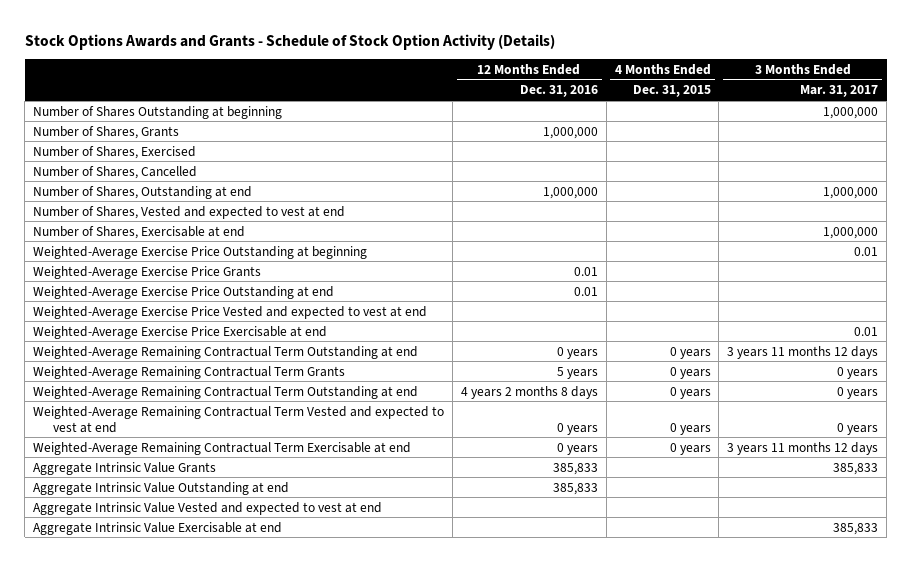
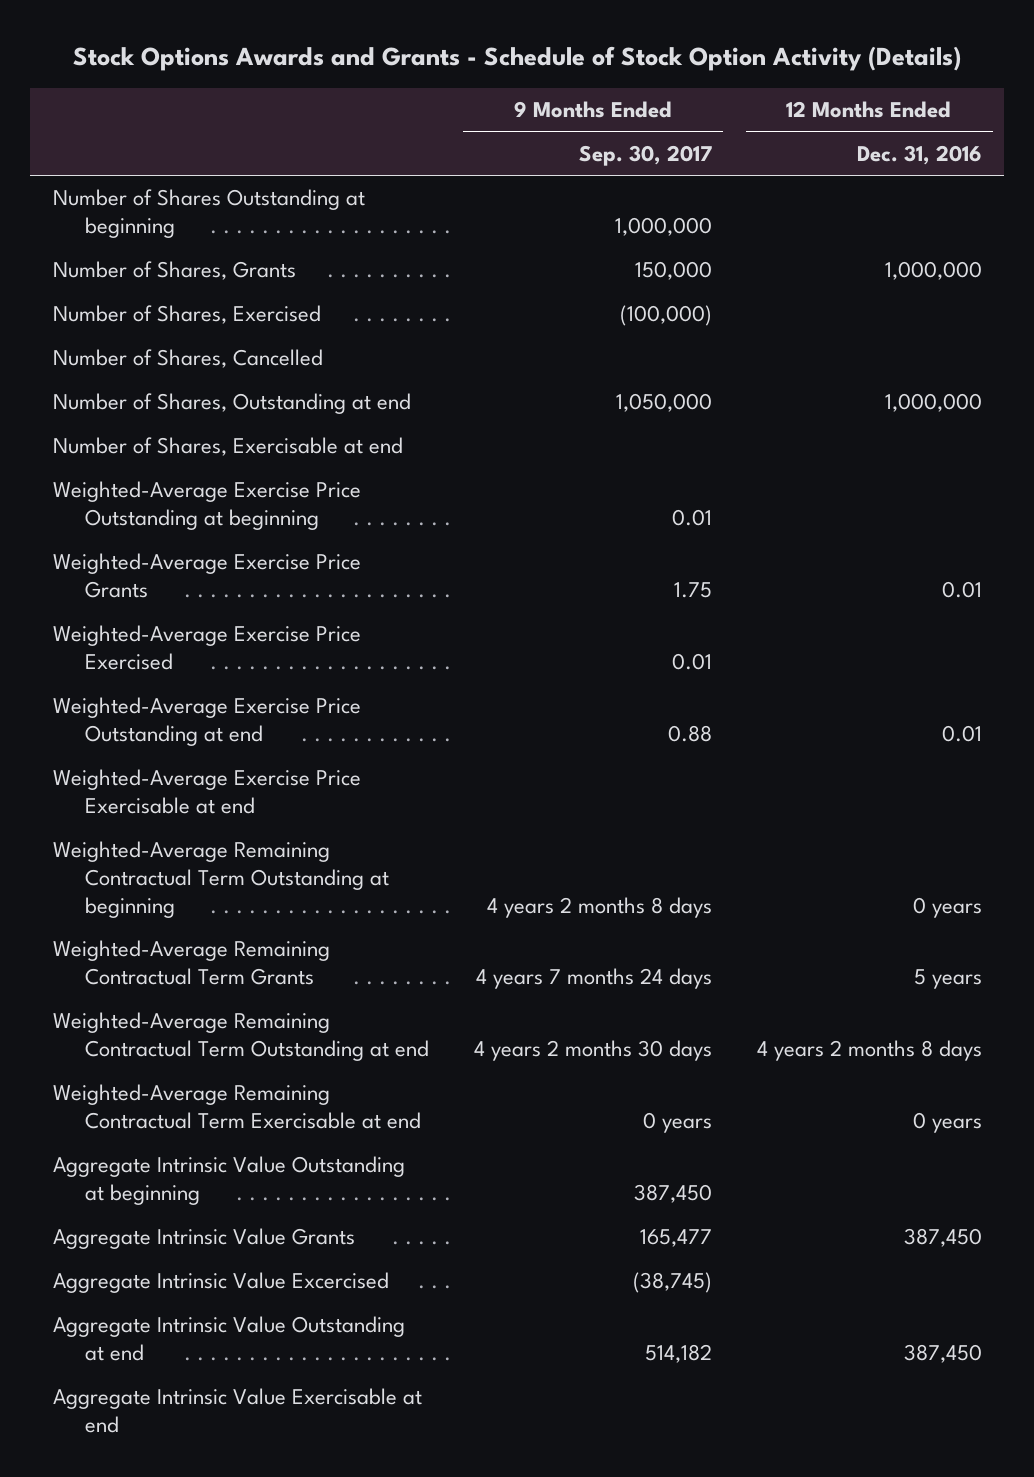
- | 12 Months Ended Dec. 31, 2016 | 4 Months Ended Dec. 31, 2015 | 3 Months Ended Mar. 31, 2017
+ | 9 Months Ended Sep. 30, 2017 | 12 Months Ended Dec. 31, 2016
- Number of Shares, Vested and expected to vest at end
+ Weighted-Average Exercise Price Exercised | 0.01 |
- Weighted-Average Exercise Price Vested and expected to vest at end
- Weighted-Average Remaining Contractual Term Outstanding at end | 0 years | 0 years | 3 years 11 months 12 days
+ Weighted-Average Remaining Contractual Term Outstanding at beginning | 4 years 2 months 8 days | 0 years
- Weighted-Average Remaining Contractual Term Vested and expected to vest at end | 0 years | 0 years | 0 years
- Aggregate Intrinsic Value Grants | 385,833 | | 385,833
- Aggregate Intrinsic Value Outstanding at end | 385,833 | |
- Aggregate Intrinsic Value Vested and expected to vest at end
+ Aggregate Intrinsic Value Outstanding at beginning | 387,450 |
+ Aggregate Intrinsic Value Grants | 165,477 | 387,450
+ Aggregate Intrinsic Value Excercised | (38,745) |
+ Aggregate Intrinsic Value Outstanding at end | 514,182 | 387,450

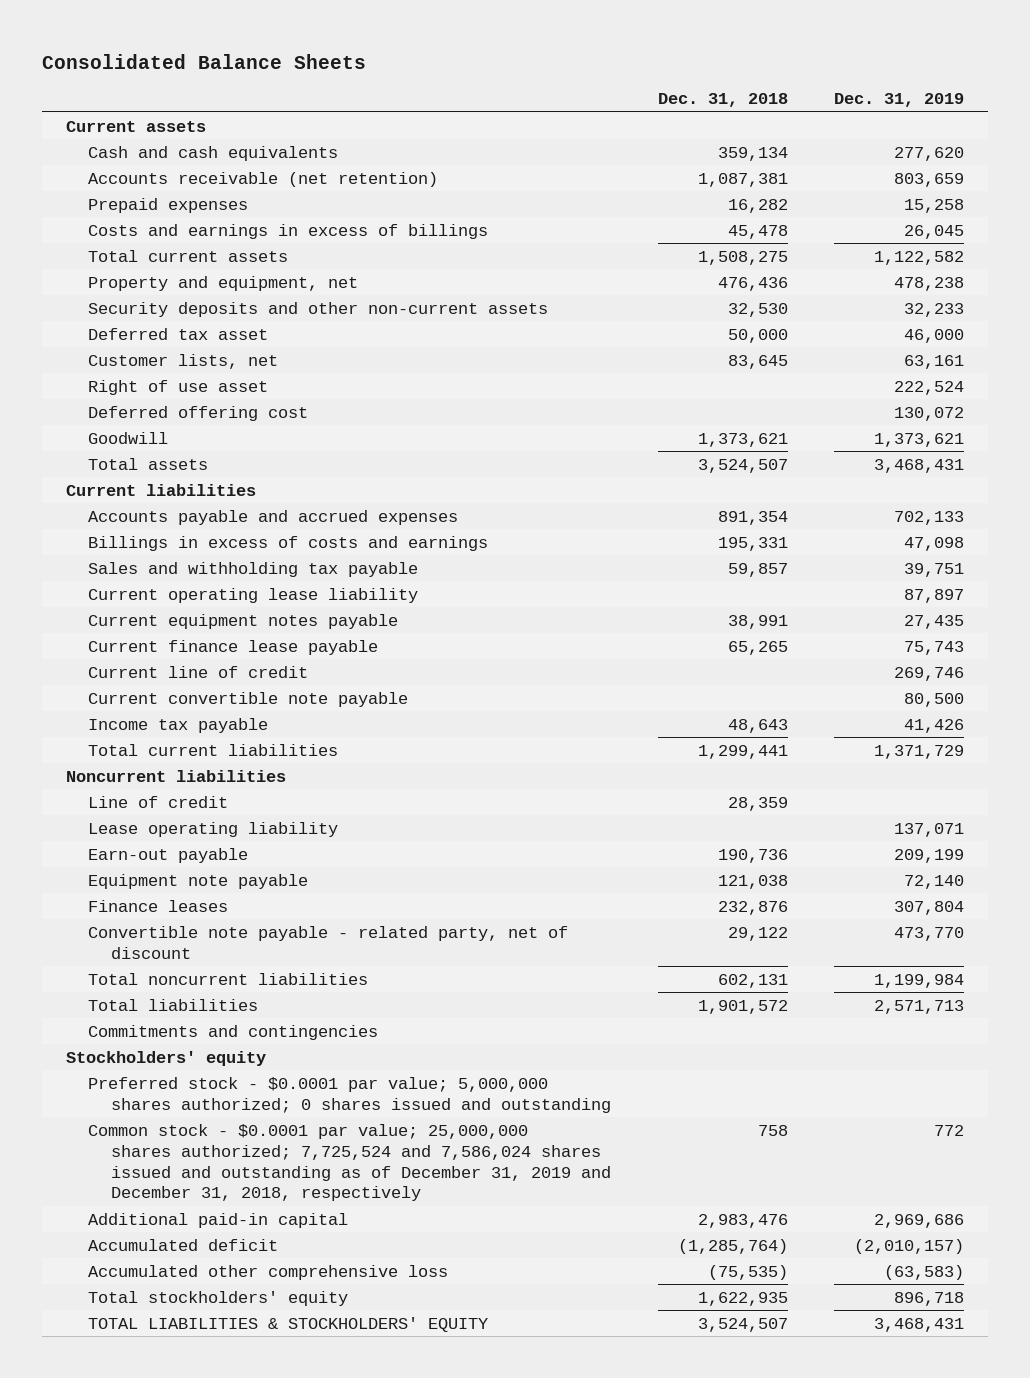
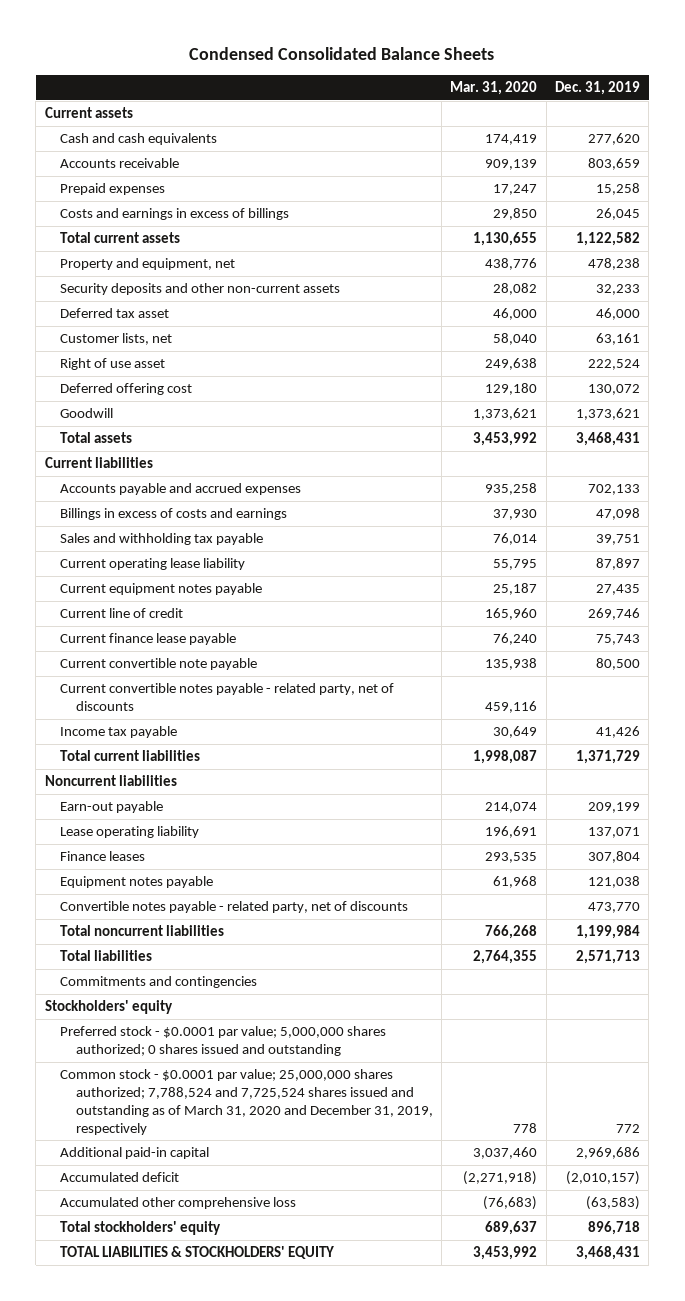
- Consolidated Balance Sheets
+ Condensed Consolidated Balance Sheets
- | Dec. 31, 2018 | Dec. 31, 2019
+ | Mar. 31, 2020 | Dec. 31, 2019
- Accounts receivable (net retention) | 1,087,381 | 803,659
+ Accounts receivable | 909,139 | 803,659
moved down: Current finance lease payable | 76,240 | 75,743
+ Current convertible notes payable - related party, net of discounts | 459,116 |
- Line of credit | 28,359 |
- Equipment note payable | 121,038 | 72,140
moved down: Lease operating liability | 196,691 | 137,071
- Convertible note payable - related party, net of discount | 29,122 | 473,770
+ Equipment notes payable | 61,968 | 121,038
+ Convertible notes payable - related party, net of discounts | | 473,770
- Common stock - $0.0001 par value; 25,000,000 shares authorized; 7,725,524 and 7,586,024 shares issued and outstanding as of December 31, 2019 and December 31, 2018, respectively | 758 | 772
+ Common stock - $0.0001 par value; 25,000,000 shares authorized; 7,788,524 and 7,725,524 shares issued and outstanding as of March 31, 2020 and December 31, 2019, respectively | 778 | 772

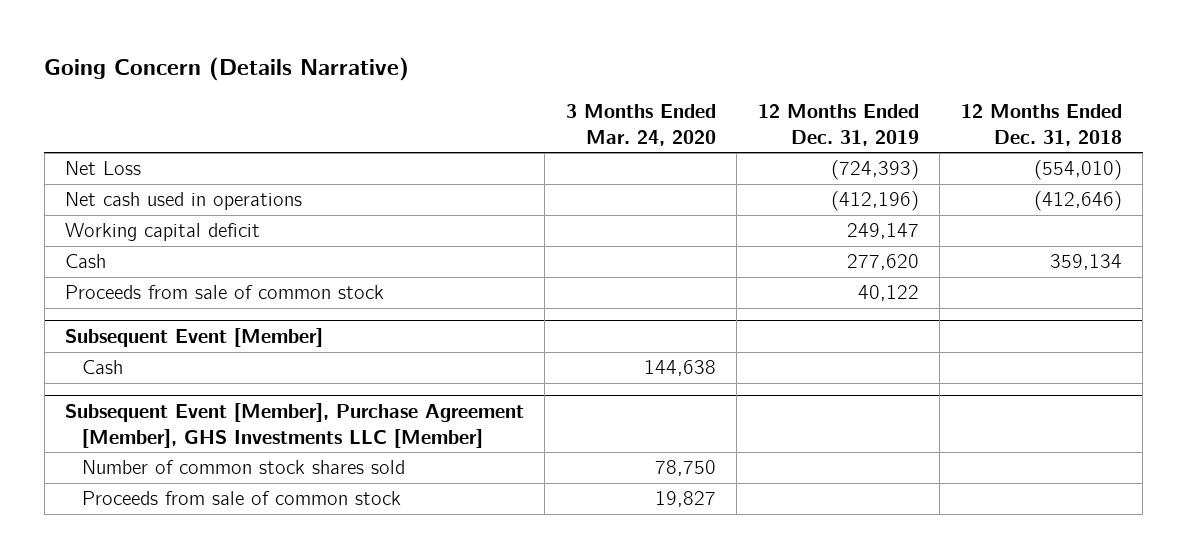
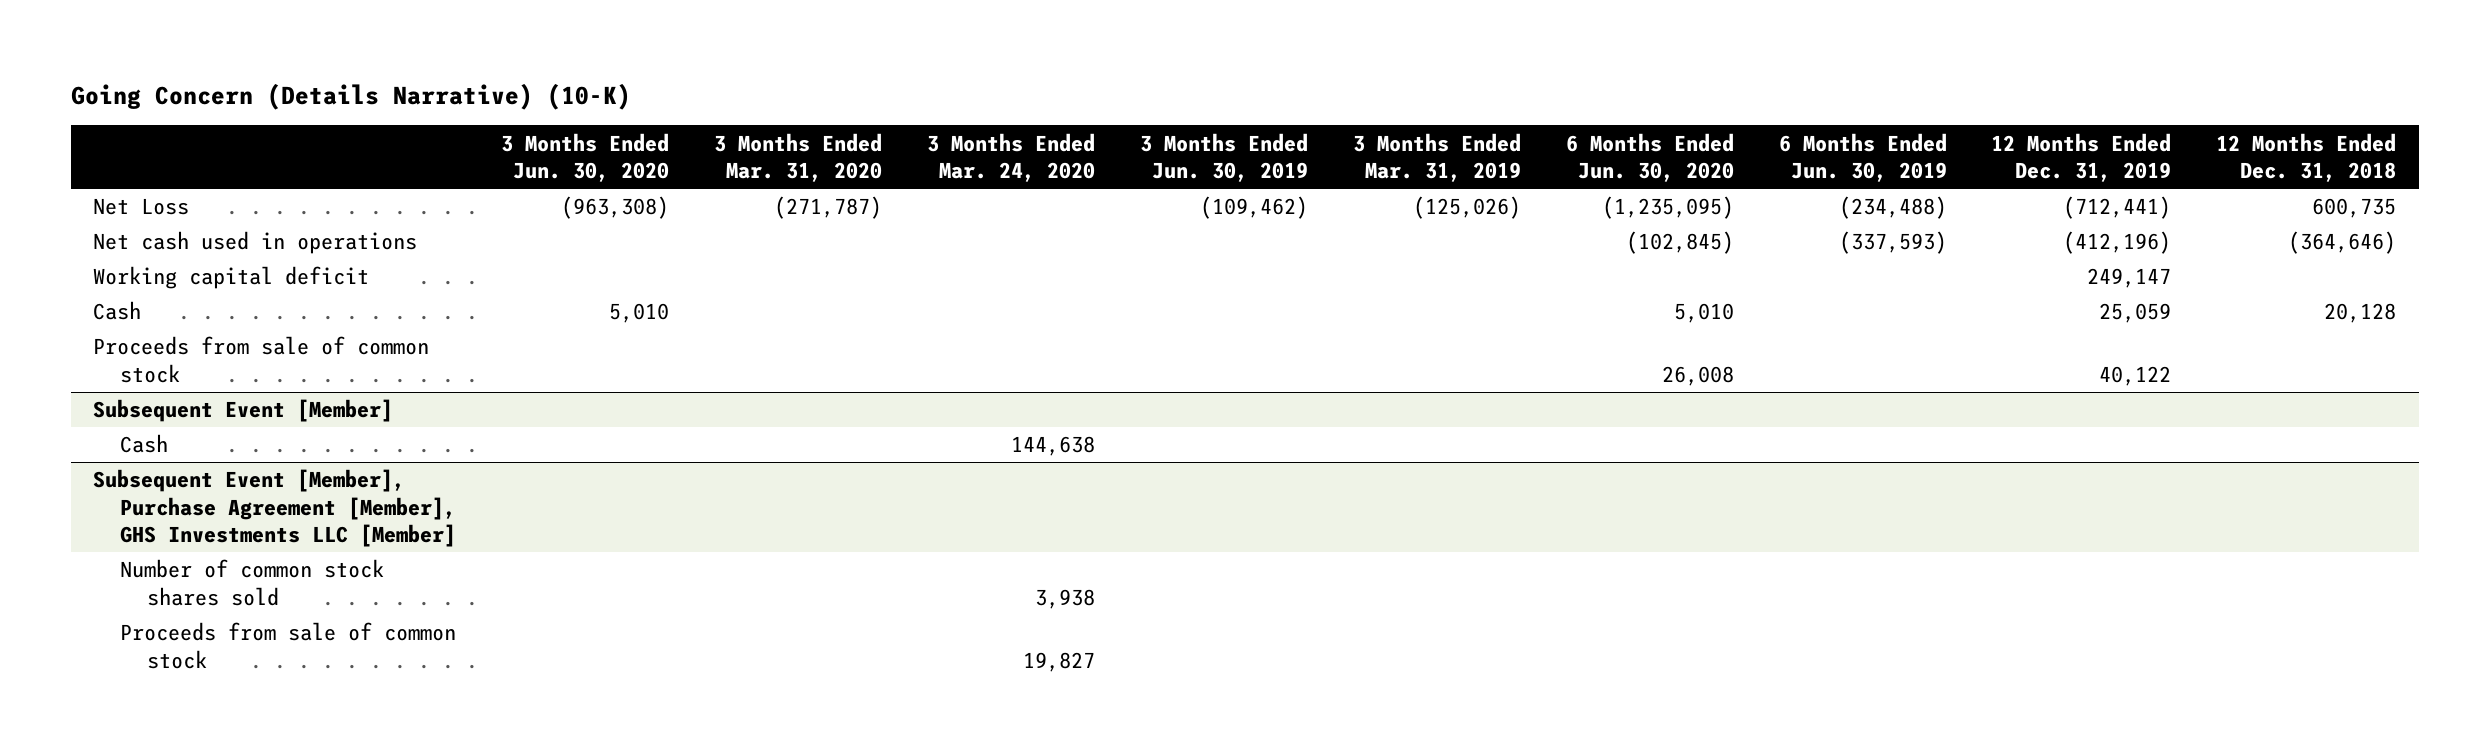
- Going Concern (Details Narrative)
+ Going Concern (Details Narrative) (10-K)
- | 3 Months Ended Mar. 24, 2020 | 12 Months Ended Dec. 31, 2019 | 12 Months Ended Dec. 31, 2018
+ | 3 Months Ended Jun. 30, 2020 | 3 Months Ended Mar. 31, 2020 | 3 Months Ended Mar. 24, 2020 | 3 Months Ended Jun. 30, 2019 | 3 Months Ended Mar. 31, 2019 | 6 Months Ended Jun. 30, 2020 | 6 Months Ended Jun. 30, 2019 | 12 Months Ended Dec. 31, 2019 | 12 Months Ended Dec. 31, 2018
- Net Loss | | (724,393) | (554,010)
- Net cash used in operations | | (412,196) | (412,646)
+ Net Loss | (963,308) | (271,787) | | (109,462) | (125,026) | (1,235,095) | (234,488) | (712,441) | 600,735
+ Net cash used in operations | | | | | | (102,845) | (337,593) | (412,196) | (364,646)
- Cash | | 277,620 | 359,134
+ Cash | 5,010 | | | | | 5,010 | | 25,059 | 20,128
@ Subsequent Event [Member], Purchase Agreement [Member], GHS Investments LLC [Member]
- Number of common stock shares sold | 78,750 | |
+ Number of common stock shares sold | | | 3,938 | | | | | |

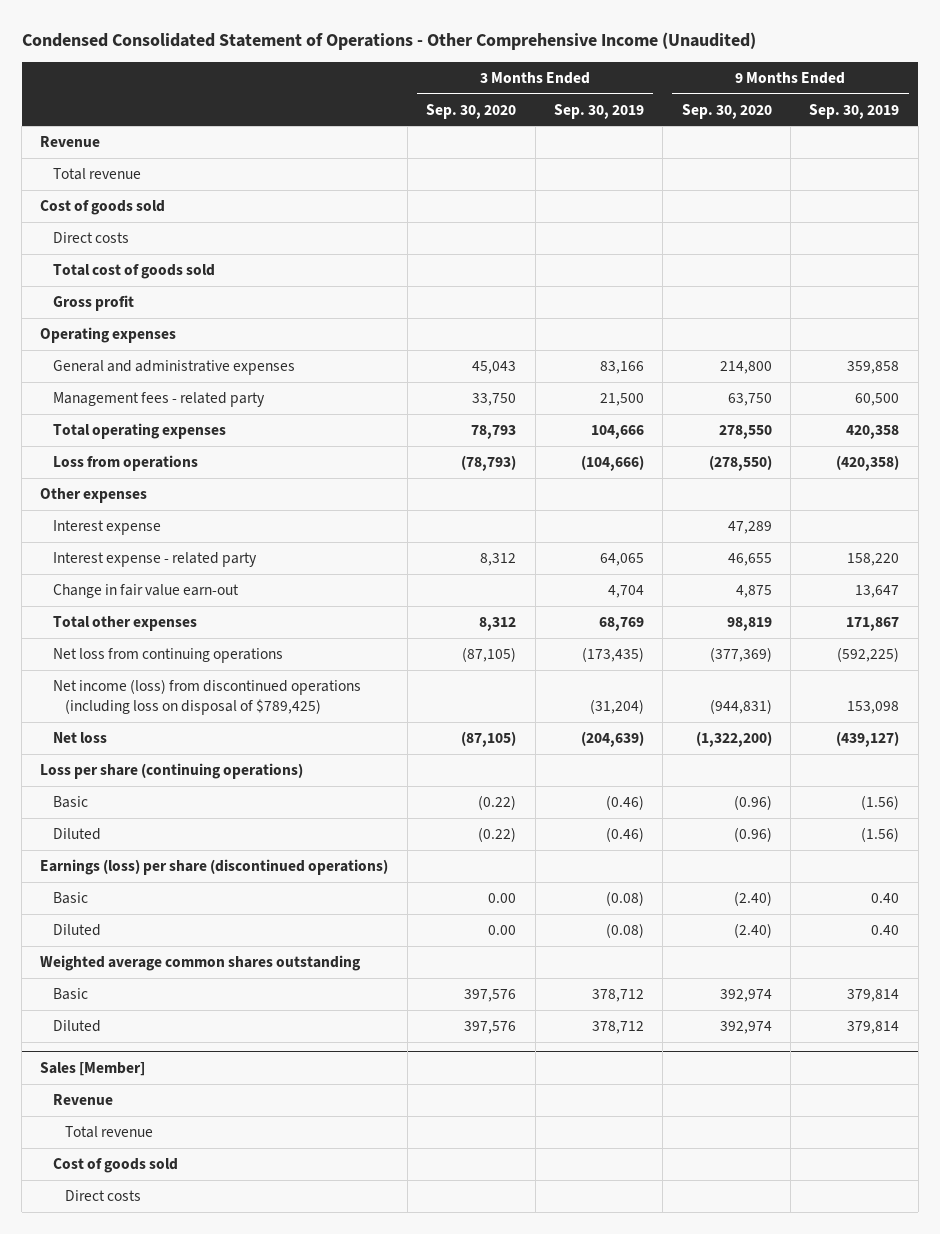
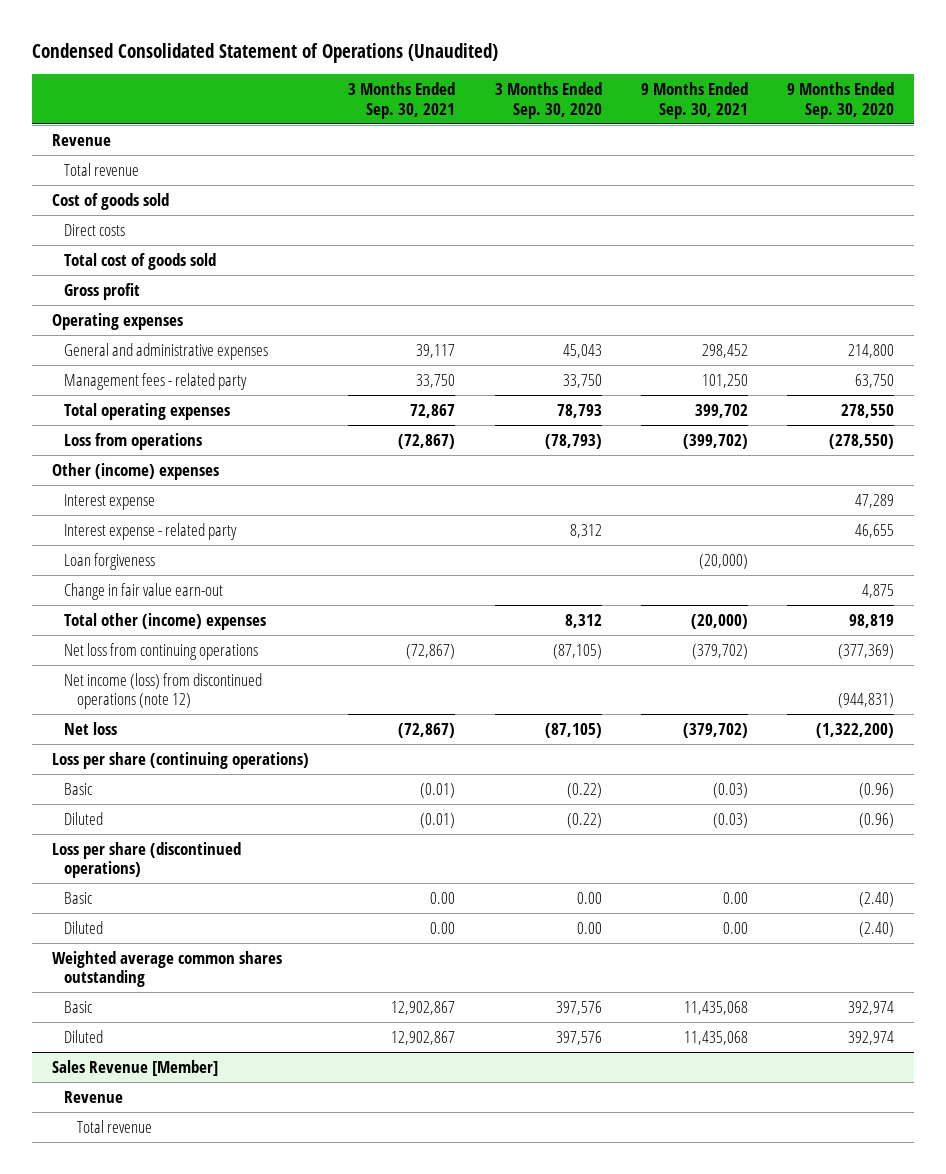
- Condensed Consolidated Statement of Operations - Other Comprehensive Income (Unaudited)
+ Condensed Consolidated Statement of Operations (Unaudited)
- | 3 Months Ended Sep. 30, 2020 | 3 Months Ended Sep. 30, 2019 | 9 Months Ended Sep. 30, 2020 | 9 Months Ended Sep. 30, 2019
+ | 3 Months Ended Sep. 30, 2021 | 3 Months Ended Sep. 30, 2020 | 9 Months Ended Sep. 30, 2021 | 9 Months Ended Sep. 30, 2020
- Other expenses
+ Other (income) expenses
+ Loan forgiveness | | | (20,000) |
- Total other expenses | 8,312 | 68,769 | 98,819 | 171,867
+ Total other (income) expenses | | 8,312 | (20,000) | 98,819
- Net income (loss) from discontinued operations (including loss on disposal of $789,425) | | (31,204) | (944,831) | 153,098
+ Net income (loss) from discontinued operations (note 12) | | | | (944,831)
- Earnings (loss) per share (discontinued operations)
+ Loss per share (discontinued operations)
- Sales [Member]
+ Sales Revenue [Member]
- Cost of goods sold
- Direct costs

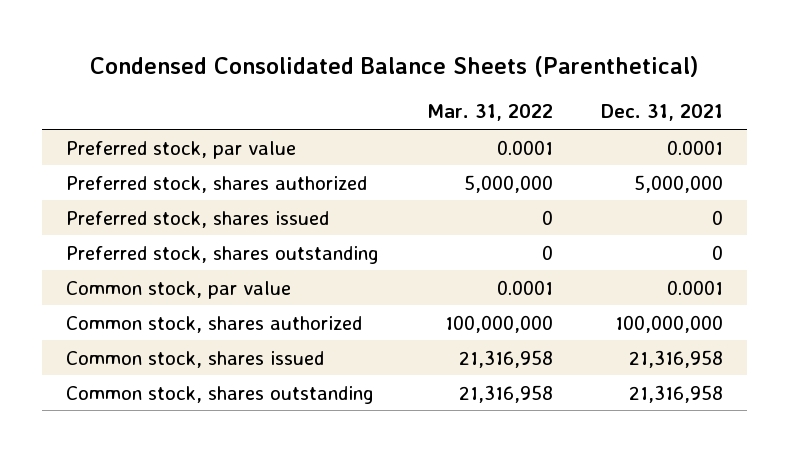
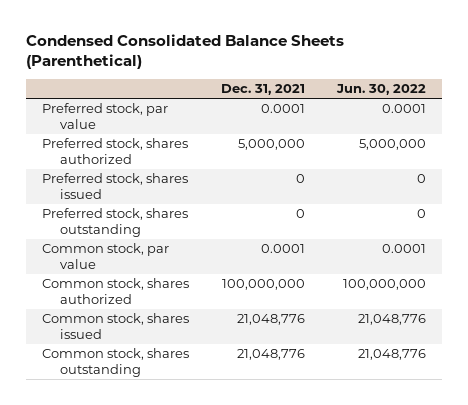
- | Mar. 31, 2022 | Dec. 31, 2021
+ | Dec. 31, 2021 | Jun. 30, 2022
- Common stock, shares issued | 21,316,958 | 21,316,958
- Common stock, shares outstanding | 21,316,958 | 21,316,958
+ Common stock, shares issued | 21,048,776 | 21,048,776
+ Common stock, shares outstanding | 21,048,776 | 21,048,776

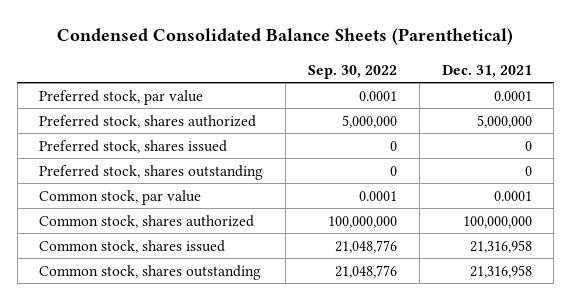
- | Dec. 31, 2021 | Jun. 30, 2022
+ | Sep. 30, 2022 | Dec. 31, 2021
- Common stock, shares issued | 21,048,776 | 21,048,776
- Common stock, shares outstanding | 21,048,776 | 21,048,776
+ Common stock, shares issued | 21,048,776 | 21,316,958
+ Common stock, shares outstanding | 21,048,776 | 21,316,958

